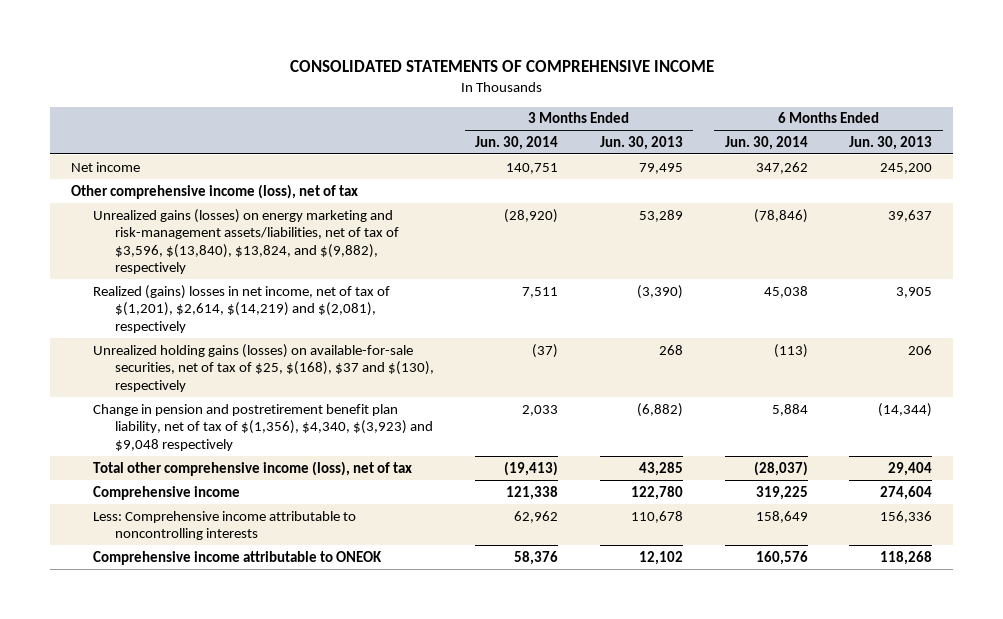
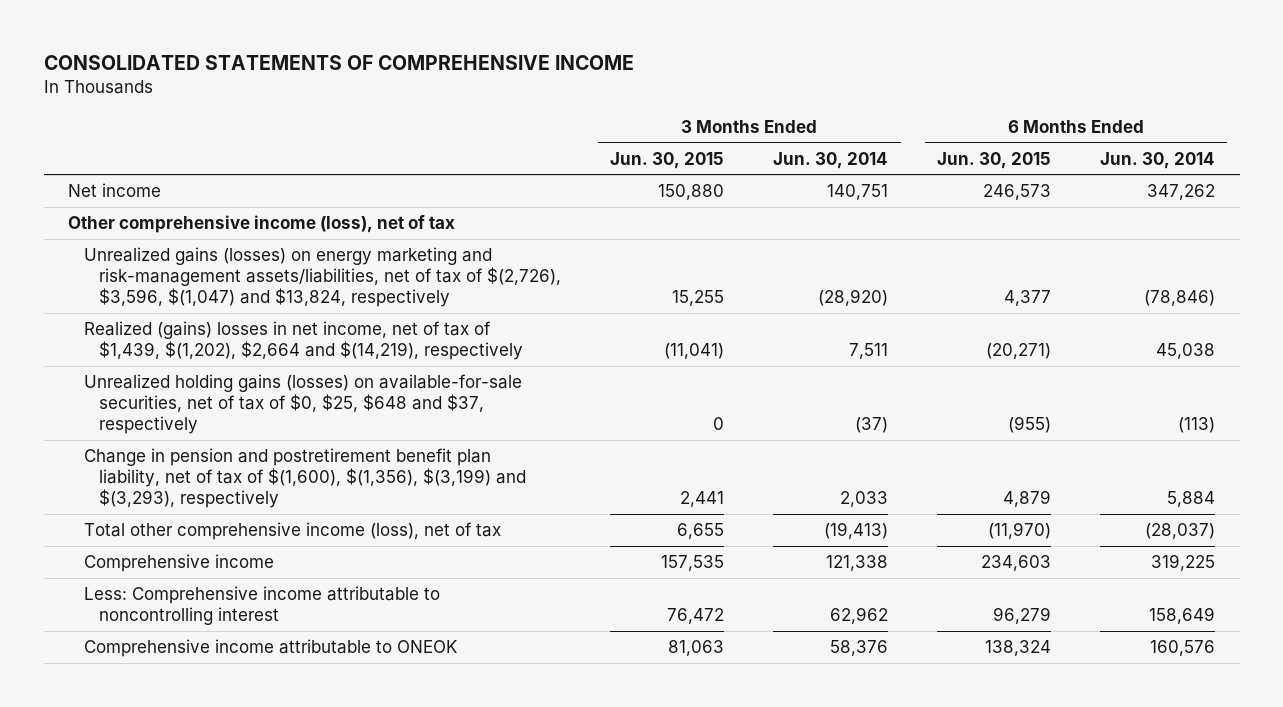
- | 3 Months Ended Jun. 30, 2014 | 3 Months Ended Jun. 30, 2013 | 6 Months Ended Jun. 30, 2014 | 6 Months Ended Jun. 30, 2013
+ | 3 Months Ended Jun. 30, 2015 | 3 Months Ended Jun. 30, 2014 | 6 Months Ended Jun. 30, 2015 | 6 Months Ended Jun. 30, 2014
- Unrealized gains (losses) on energy marketing and risk-management assets/liabilities, net of tax of $3,596, $(13,840), $13,824, and $(9,882), respectively | (28,920) | 53,289 | (78,846) | 39,637
- Realized (gains) losses in net income, net of tax of $(1,201), $2,614, $(14,219) and $(2,081), respectively | 7,511 | (3,390) | 45,038 | 3,905
- Unrealized holding gains (losses) on available-for-sale securities, net of tax of $25, $(168), $37 and $(130), respectively | (37) | 268 | (113) | 206
- Change in pension and postretirement benefit plan liability, net of tax of $(1,356), $4,340, $(3,923) and $9,048 respectively | 2,033 | (6,882) | 5,884 | (14,344)
+ Unrealized gains (losses) on energy marketing and risk-management assets/liabilities, net of tax of $(2,726), $3,596, $(1,047) and $13,824, respectively | 15,255 | (28,920) | 4,377 | (78,846)
+ Realized (gains) losses in net income, net of tax of $1,439, $(1,202), $2,664 and $(14,219), respectively | (11,041) | 7,511 | (20,271) | 45,038
+ Unrealized holding gains (losses) on available-for-sale securities, net of tax of $0, $25, $648 and $37, respectively | 0 | (37) | (955) | (113)
+ Change in pension and postretirement benefit plan liability, net of tax of $(1,600), $(1,356), $(3,199) and $(3,293), respectively | 2,441 | 2,033 | 4,879 | 5,884
- Less: Comprehensive income attributable to noncontrolling interests | 62,962 | 110,678 | 158,649 | 156,336
+ Less: Comprehensive income attributable to noncontrolling interest | 76,472 | 62,962 | 96,279 | 158,649

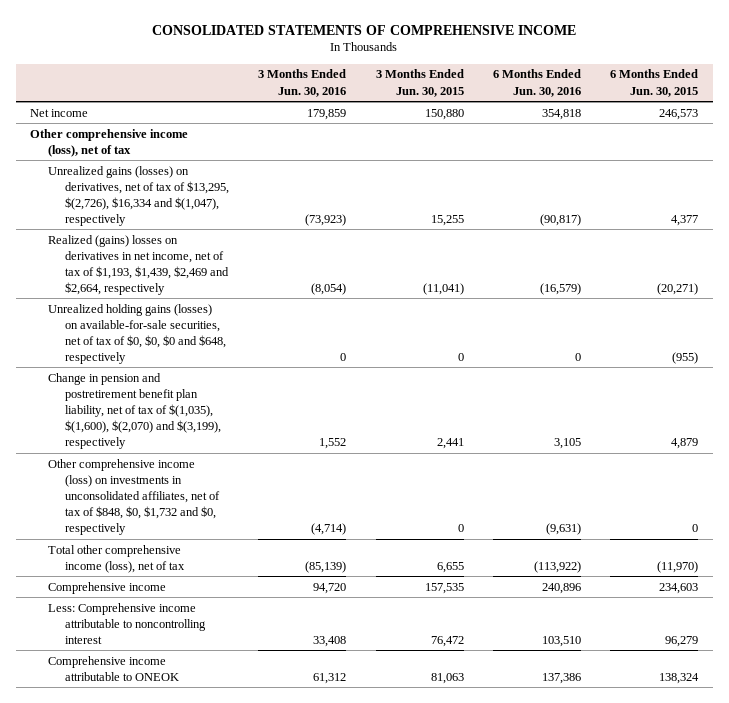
- | 3 Months Ended Jun. 30, 2015 | 3 Months Ended Jun. 30, 2014 | 6 Months Ended Jun. 30, 2015 | 6 Months Ended Jun. 30, 2014
+ | 3 Months Ended Jun. 30, 2016 | 3 Months Ended Jun. 30, 2015 | 6 Months Ended Jun. 30, 2016 | 6 Months Ended Jun. 30, 2015
- Unrealized gains (losses) on energy marketing and risk-management assets/liabilities, net of tax of $(2,726), $3,596, $(1,047) and $13,824, respectively | 15,255 | (28,920) | 4,377 | (78,846)
- Realized (gains) losses in net income, net of tax of $1,439, $(1,202), $2,664 and $(14,219), respectively | (11,041) | 7,511 | (20,271) | 45,038
- Unrealized holding gains (losses) on available-for-sale securities, net of tax of $0, $25, $648 and $37, respectively | 0 | (37) | (955) | (113)
- Change in pension and postretirement benefit plan liability, net of tax of $(1,600), $(1,356), $(3,199) and $(3,293), respectively | 2,441 | 2,033 | 4,879 | 5,884
+ Unrealized gains (losses) on derivatives, net of tax of $13,295, $(2,726), $16,334 and $(1,047), respectively | (73,923) | 15,255 | (90,817) | 4,377
+ Realized (gains) losses on derivatives in net income, net of tax of $1,193, $1,439, $2,469 and $2,664, respectively | (8,054) | (11,041) | (16,579) | (20,271)
+ Unrealized holding gains (losses) on available-for-sale securities, net of tax of $0, $0, $0 and $648, respectively | 0 | 0 | 0 | (955)
+ Change in pension and postretirement benefit plan liability, net of tax of $(1,035), $(1,600), $(2,070) and $(3,199), respectively | 1,552 | 2,441 | 3,105 | 4,879
+ Other comprehensive income (loss) on investments in unconsolidated affiliates, net of tax of $848, $0, $1,732 and $0, respectively | (4,714) | 0 | (9,631) | 0

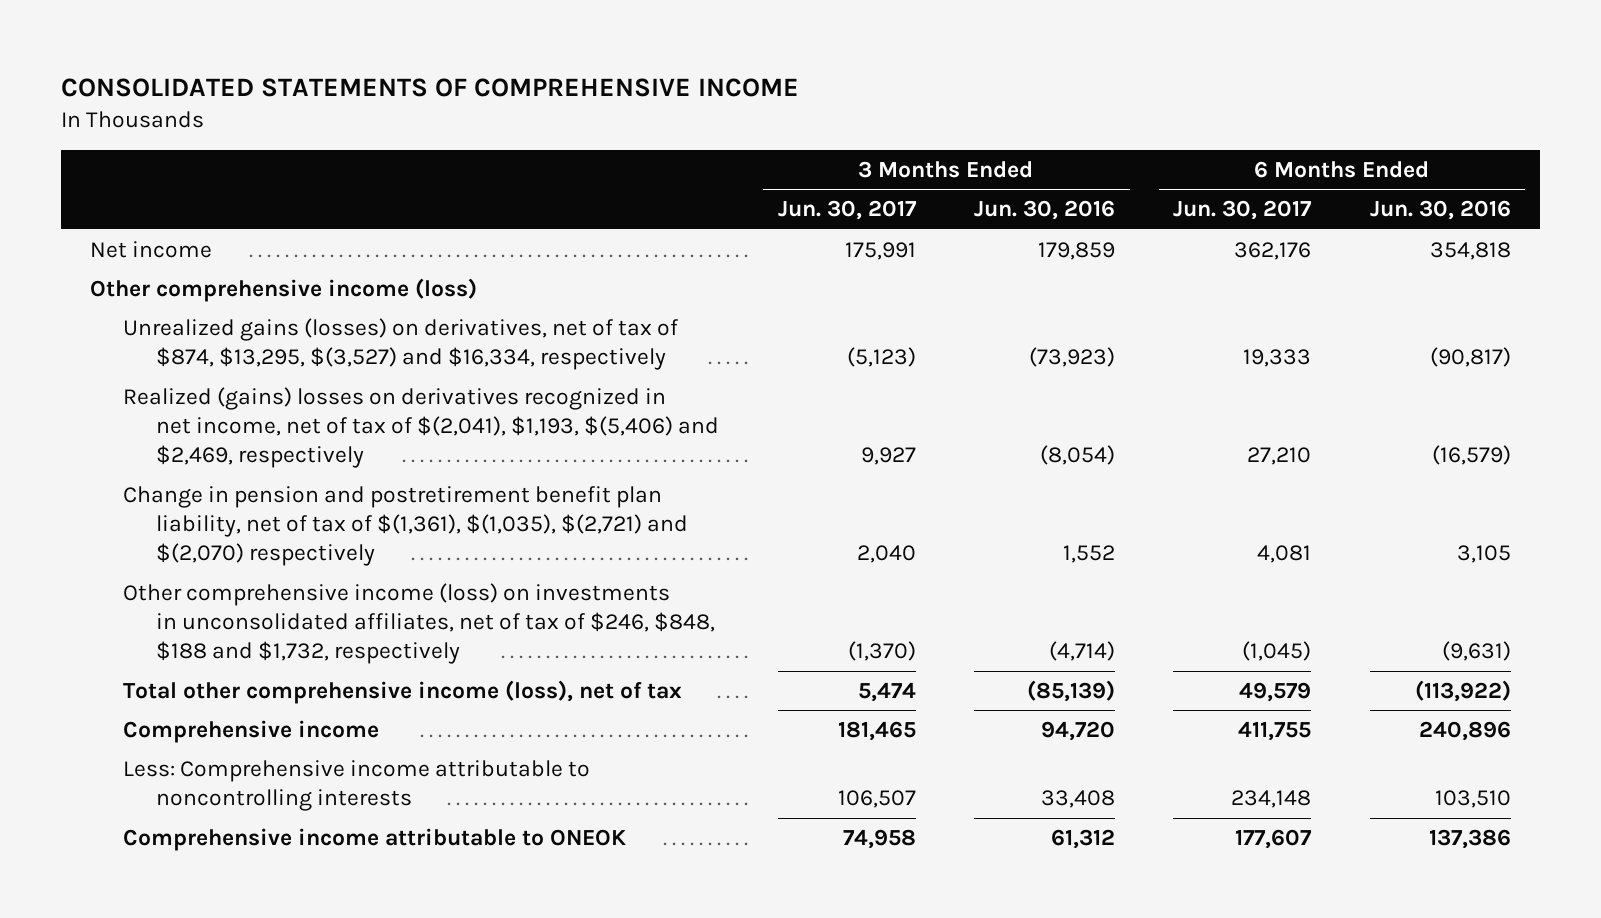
- | 3 Months Ended Jun. 30, 2016 | 3 Months Ended Jun. 30, 2015 | 6 Months Ended Jun. 30, 2016 | 6 Months Ended Jun. 30, 2015
+ | 3 Months Ended Jun. 30, 2017 | 3 Months Ended Jun. 30, 2016 | 6 Months Ended Jun. 30, 2017 | 6 Months Ended Jun. 30, 2016
- Other comprehensive income (loss), net of tax
- Unrealized gains (losses) on derivatives, net of tax of $13,295, $(2,726), $16,334 and $(1,047), respectively | (73,923) | 15,255 | (90,817) | 4,377
- Realized (gains) losses on derivatives in net income, net of tax of $1,193, $1,439, $2,469 and $2,664, respectively | (8,054) | (11,041) | (16,579) | (20,271)
- Unrealized holding gains (losses) on available-for-sale securities, net of tax of $0, $0, $0 and $648, respectively | 0 | 0 | 0 | (955)
- Change in pension and postretirement benefit plan liability, net of tax of $(1,035), $(1,600), $(2,070) and $(3,199), respectively | 1,552 | 2,441 | 3,105 | 4,879
- Other comprehensive income (loss) on investments in unconsolidated affiliates, net of tax of $848, $0, $1,732 and $0, respectively | (4,714) | 0 | (9,631) | 0
+ Other comprehensive income (loss)
+ Unrealized gains (losses) on derivatives, net of tax of $874, $13,295, $(3,527) and $16,334, respectively | (5,123) | (73,923) | 19,333 | (90,817)
+ Realized (gains) losses on derivatives recognized in net income, net of tax of $(2,041), $1,193, $(5,406) and $2,469, respectively | 9,927 | (8,054) | 27,210 | (16,579)
+ Change in pension and postretirement benefit plan liability, net of tax of $(1,361), $(1,035), $(2,721) and $(2,070) respectively | 2,040 | 1,552 | 4,081 | 3,105
+ Other comprehensive income (loss) on investments in unconsolidated affiliates, net of tax of $246, $848, $188 and $1,732, respectively | (1,370) | (4,714) | (1,045) | (9,631)
- Less: Comprehensive income attributable to noncontrolling interest | 33,408 | 76,472 | 103,510 | 96,279
+ Less: Comprehensive income attributable to noncontrolling interests | 106,507 | 33,408 | 234,148 | 103,510

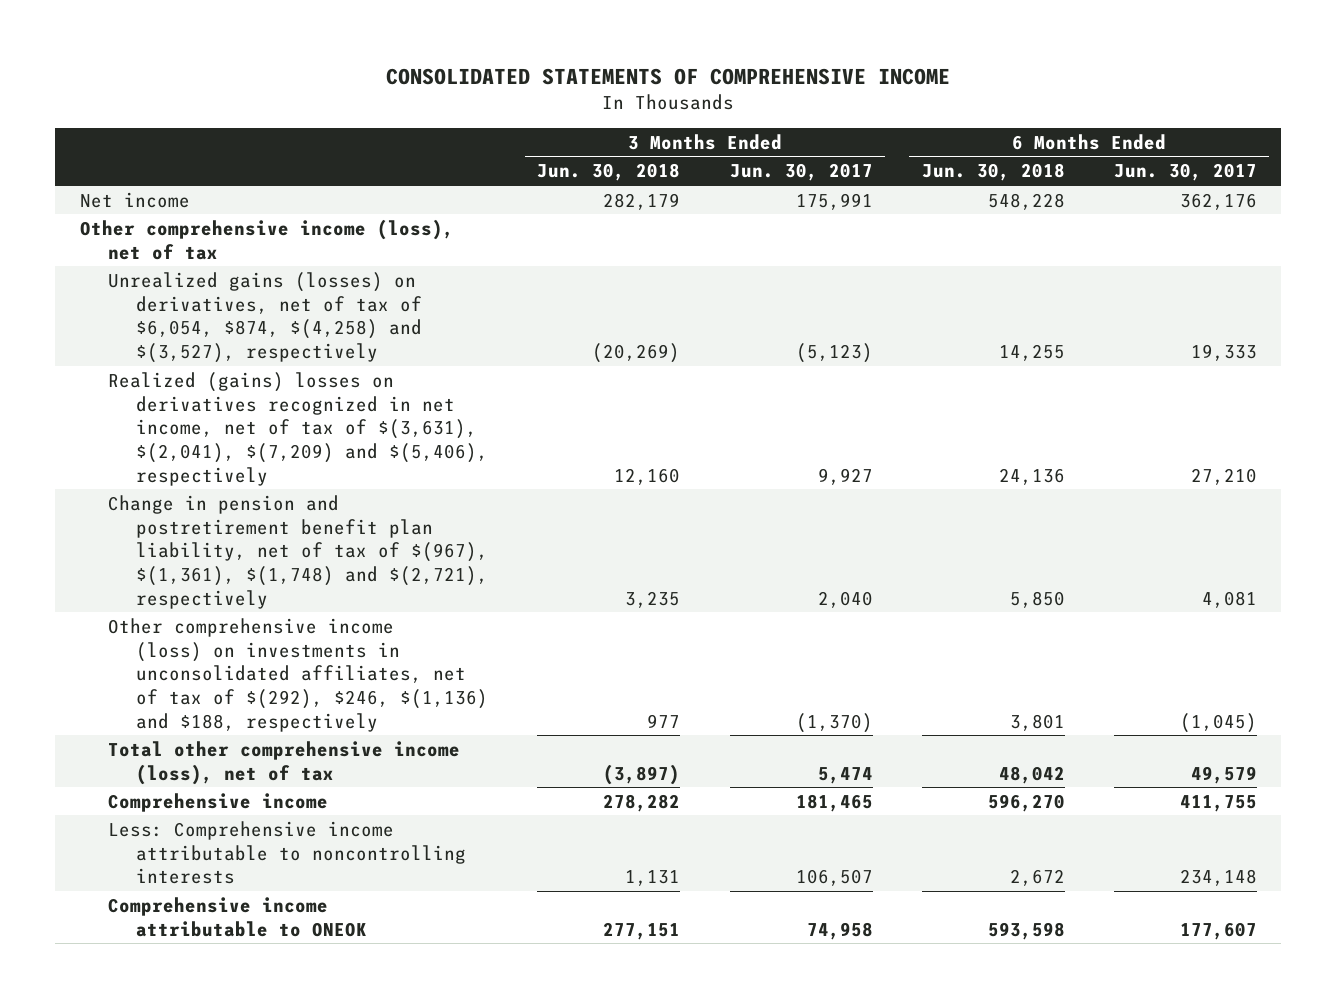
- | 3 Months Ended Jun. 30, 2017 | 3 Months Ended Jun. 30, 2016 | 6 Months Ended Jun. 30, 2017 | 6 Months Ended Jun. 30, 2016
+ | 3 Months Ended Jun. 30, 2018 | 3 Months Ended Jun. 30, 2017 | 6 Months Ended Jun. 30, 2018 | 6 Months Ended Jun. 30, 2017
- Other comprehensive income (loss)
- Unrealized gains (losses) on derivatives, net of tax of $874, $13,295, $(3,527) and $16,334, respectively | (5,123) | (73,923) | 19,333 | (90,817)
- Realized (gains) losses on derivatives recognized in net income, net of tax of $(2,041), $1,193, $(5,406) and $2,469, respectively | 9,927 | (8,054) | 27,210 | (16,579)
- Change in pension and postretirement benefit plan liability, net of tax of $(1,361), $(1,035), $(2,721) and $(2,070) respectively | 2,040 | 1,552 | 4,081 | 3,105
- Other comprehensive income (loss) on investments in unconsolidated affiliates, net of tax of $246, $848, $188 and $1,732, respectively | (1,370) | (4,714) | (1,045) | (9,631)
+ Other comprehensive income (loss), net of tax
+ Unrealized gains (losses) on derivatives, net of tax of $6,054, $874, $(4,258) and $(3,527), respectively | (20,269) | (5,123) | 14,255 | 19,333
+ Realized (gains) losses on derivatives recognized in net income, net of tax of $(3,631), $(2,041), $(7,209) and $(5,406), respectively | 12,160 | 9,927 | 24,136 | 27,210
+ Change in pension and postretirement benefit plan liability, net of tax of $(967), $(1,361), $(1,748) and $(2,721), respectively | 3,235 | 2,040 | 5,850 | 4,081
+ Other comprehensive income (loss) on investments in unconsolidated affiliates, net of tax of $(292), $246, $(1,136) and $188, respectively | 977 | (1,370) | 3,801 | (1,045)

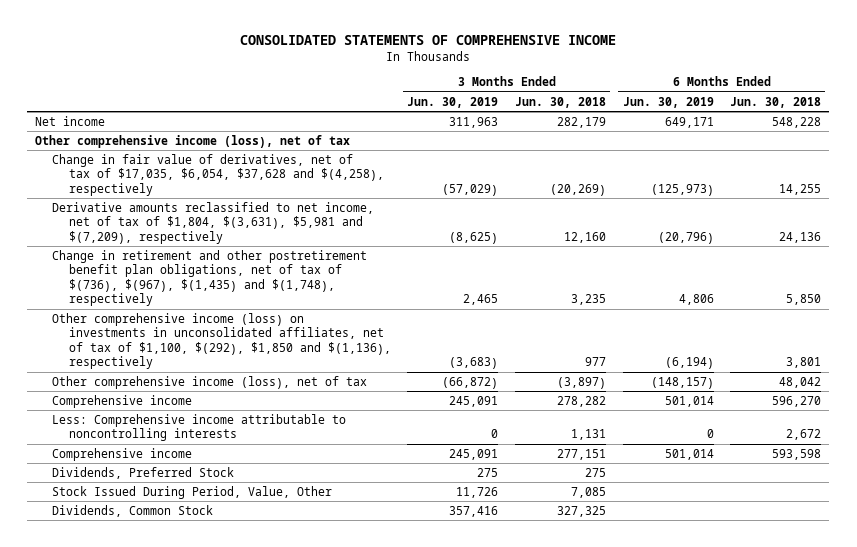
- | 3 Months Ended Jun. 30, 2018 | 3 Months Ended Jun. 30, 2017 | 6 Months Ended Jun. 30, 2018 | 6 Months Ended Jun. 30, 2017
+ | 3 Months Ended Jun. 30, 2019 | 3 Months Ended Jun. 30, 2018 | 6 Months Ended Jun. 30, 2019 | 6 Months Ended Jun. 30, 2018
- Unrealized gains (losses) on derivatives, net of tax of $6,054, $874, $(4,258) and $(3,527), respectively | (20,269) | (5,123) | 14,255 | 19,333
- Realized (gains) losses on derivatives recognized in net income, net of tax of $(3,631), $(2,041), $(7,209) and $(5,406), respectively | 12,160 | 9,927 | 24,136 | 27,210
- Change in pension and postretirement benefit plan liability, net of tax of $(967), $(1,361), $(1,748) and $(2,721), respectively | 3,235 | 2,040 | 5,850 | 4,081
- Other comprehensive income (loss) on investments in unconsolidated affiliates, net of tax of $(292), $246, $(1,136) and $188, respectively | 977 | (1,370) | 3,801 | (1,045)
- Total other comprehensive income (loss), net of tax | (3,897) | 5,474 | 48,042 | 49,579
+ Change in fair value of derivatives, net of tax of $17,035, $6,054, $37,628 and $(4,258), respectively | (57,029) | (20,269) | (125,973) | 14,255
+ Derivative amounts reclassified to net income, net of tax of $1,804, $(3,631), $5,981 and $(7,209), respectively | (8,625) | 12,160 | (20,796) | 24,136
+ Change in retirement and other postretirement benefit plan obligations, net of tax of $(736), $(967), $(1,435) and $(1,748), respectively | 2,465 | 3,235 | 4,806 | 5,850
+ Other comprehensive income (loss) on investments in unconsolidated affiliates, net of tax of $1,100, $(292), $1,850 and $(1,136), respectively | (3,683) | 977 | (6,194) | 3,801
+ Other comprehensive income (loss), net of tax | (66,872) | (3,897) | (148,157) | 48,042
- Comprehensive income attributable to ONEOK | 277,151 | 74,958 | 593,598 | 177,607
+ Comprehensive income | 245,091 | 277,151 | 501,014 | 593,598
+ Dividends, Preferred Stock | 275 | 275 | |
+ Stock Issued During Period, Value, Other | 11,726 | 7,085 | |
+ Dividends, Common Stock | 357,416 | 327,325 | |

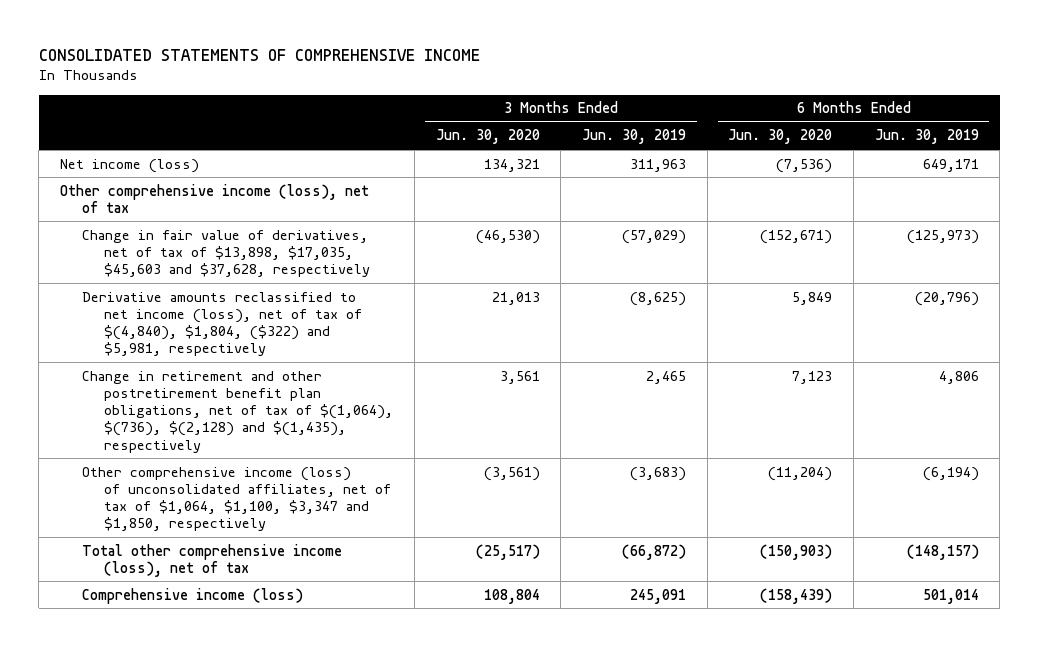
- | 3 Months Ended Jun. 30, 2019 | 3 Months Ended Jun. 30, 2018 | 6 Months Ended Jun. 30, 2019 | 6 Months Ended Jun. 30, 2018
+ | 3 Months Ended Jun. 30, 2020 | 3 Months Ended Jun. 30, 2019 | 6 Months Ended Jun. 30, 2020 | 6 Months Ended Jun. 30, 2019
- Net income | 311,963 | 282,179 | 649,171 | 548,228
+ Net income (loss) | 134,321 | 311,963 | (7,536) | 649,171
- Change in fair value of derivatives, net of tax of $17,035, $6,054, $37,628 and $(4,258), respectively | (57,029) | (20,269) | (125,973) | 14,255
- Derivative amounts reclassified to net income, net of tax of $1,804, $(3,631), $5,981 and $(7,209), respectively | (8,625) | 12,160 | (20,796) | 24,136
- Change in retirement and other postretirement benefit plan obligations, net of tax of $(736), $(967), $(1,435) and $(1,748), respectively | 2,465 | 3,235 | 4,806 | 5,850
- Other comprehensive income (loss) on investments in unconsolidated affiliates, net of tax of $1,100, $(292), $1,850 and $(1,136), respectively | (3,683) | 977 | (6,194) | 3,801
- Other comprehensive income (loss), net of tax | (66,872) | (3,897) | (148,157) | 48,042
- Comprehensive income | 245,091 | 278,282 | 501,014 | 596,270
- Less: Comprehensive income attributable to noncontrolling interests | 0 | 1,131 | 0 | 2,672
- Comprehensive income | 245,091 | 277,151 | 501,014 | 593,598
- Dividends, Preferred Stock | 275 | 275 | |
- Stock Issued During Period, Value, Other | 11,726 | 7,085 | |
- Dividends, Common Stock | 357,416 | 327,325 | |
+ Change in fair value of derivatives, net of tax of $13,898, $17,035, $45,603 and $37,628, respectively | (46,530) | (57,029) | (152,671) | (125,973)
+ Derivative amounts reclassified to net income (loss), net of tax of $(4,840), $1,804, ($322) and $5,981, respectively | 21,013 | (8,625) | 5,849 | (20,796)
+ Change in retirement and other postretirement benefit plan obligations, net of tax of $(1,064), $(736), $(2,128) and $(1,435), respectively | 3,561 | 2,465 | 7,123 | 4,806
+ Other comprehensive income (loss) of unconsolidated affiliates, net of tax of $1,064, $1,100, $3,347 and $1,850, respectively | (3,561) | (3,683) | (11,204) | (6,194)
+ Total other comprehensive income (loss), net of tax | (25,517) | (66,872) | (150,903) | (148,157)
+ Comprehensive income (loss) | 108,804 | 245,091 | (158,439) | 501,014

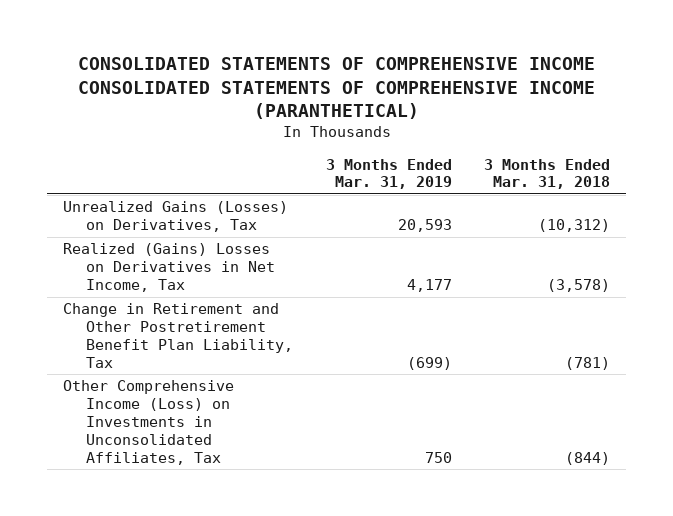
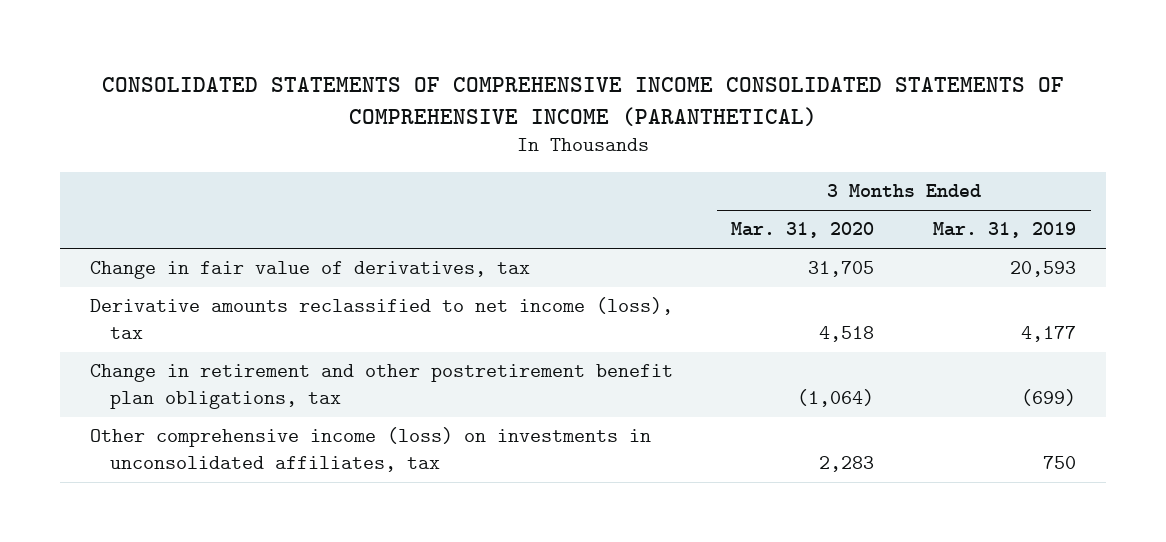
- | 3 Months Ended Mar. 31, 2019 | 3 Months Ended Mar. 31, 2018
+ | 3 Months Ended Mar. 31, 2020 | 3 Months Ended Mar. 31, 2019
- Unrealized Gains (Losses) on Derivatives, Tax | 20,593 | (10,312)
- Realized (Gains) Losses on Derivatives in Net Income, Tax | 4,177 | (3,578)
- Change in Retirement and Other Postretirement Benefit Plan Liability, Tax | (699) | (781)
- Other Comprehensive Income (Loss) on Investments in Unconsolidated Affiliates, Tax | 750 | (844)
+ Change in fair value of derivatives, tax | 31,705 | 20,593
+ Derivative amounts reclassified to net income (loss), tax | 4,518 | 4,177
+ Change in retirement and other postretirement benefit plan obligations, tax | (1,064) | (699)
+ Other comprehensive income (loss) on investments in unconsolidated affiliates, tax | 2,283 | 750

